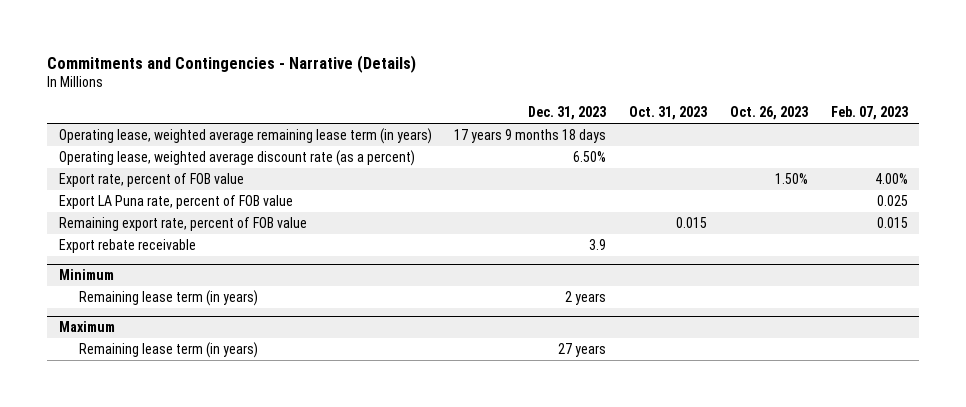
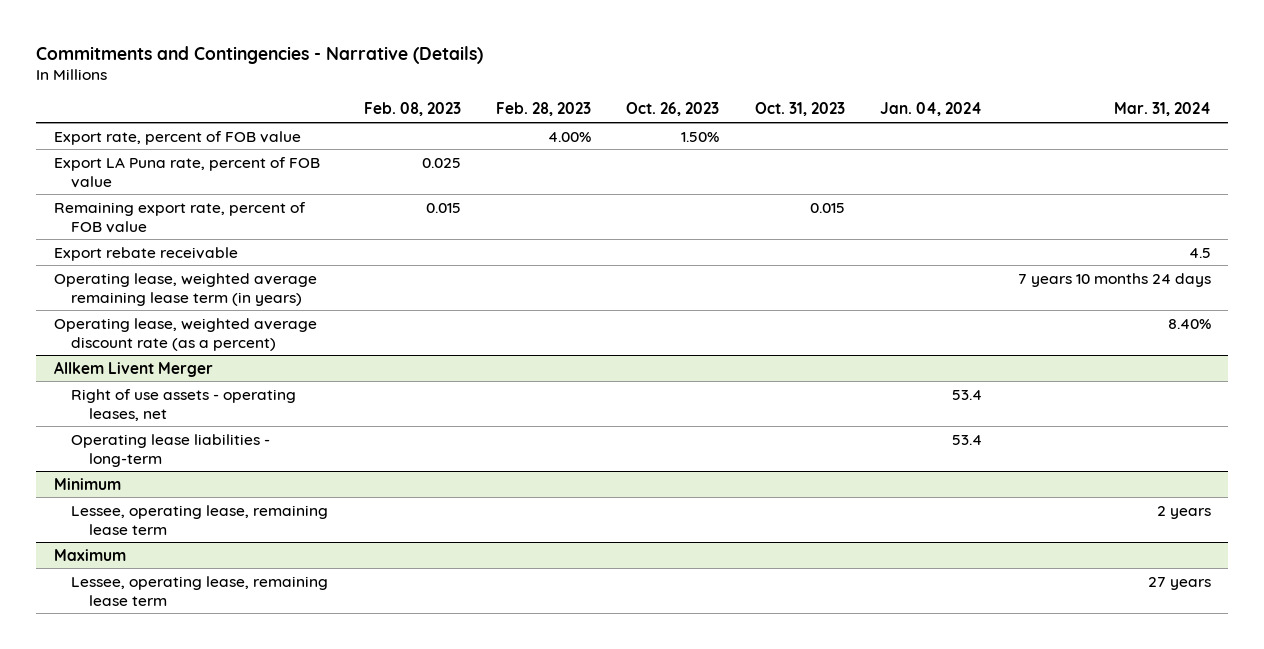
- | Dec. 31, 2023 | Oct. 31, 2023 | Oct. 26, 2023 | Feb. 07, 2023
+ | Feb. 08, 2023 | Feb. 28, 2023 | Oct. 26, 2023 | Oct. 31, 2023 | Jan. 04, 2024 | Mar. 31, 2024
moved down: Operating lease, weighted average remaining lease term (in years) | | | | | | 7 years 10 months 24 days
moved down: Operating lease, weighted average discount rate (as a percent) | | | | | | 8.40%
+ Allkem Livent Merger
+ Right of use assets - operating leases, net | | | | | 53.4 |
+ Operating lease liabilities - long-term | | | | | 53.4 |
@ Minimum
- Remaining lease term (in years) | 2 years | | |
+ Lessee, operating lease, remaining lease term | | | | | | 2 years
@ Maximum
- Remaining lease term (in years) | 27 years | | |
+ Lessee, operating lease, remaining lease term | | | | | | 27 years

